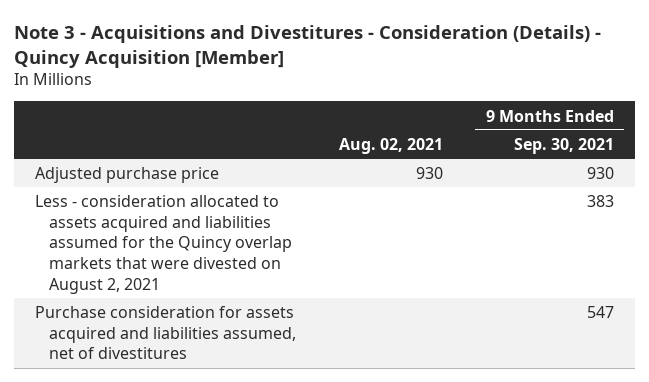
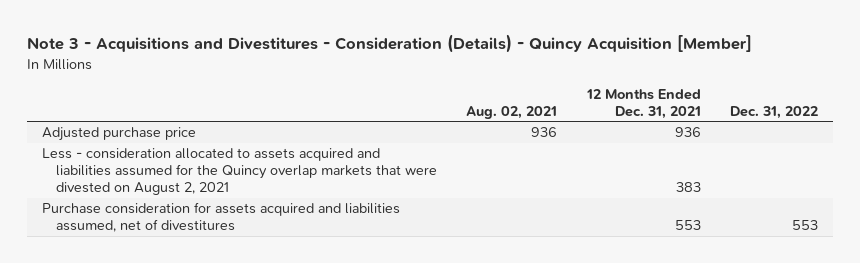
- | Aug. 02, 2021 | 9 Months Ended Sep. 30, 2021
+ | Aug. 02, 2021 | 12 Months Ended Dec. 31, 2021 | Dec. 31, 2022
- Adjusted purchase price | 930 | 930
+ Adjusted purchase price | 936 | 936 |

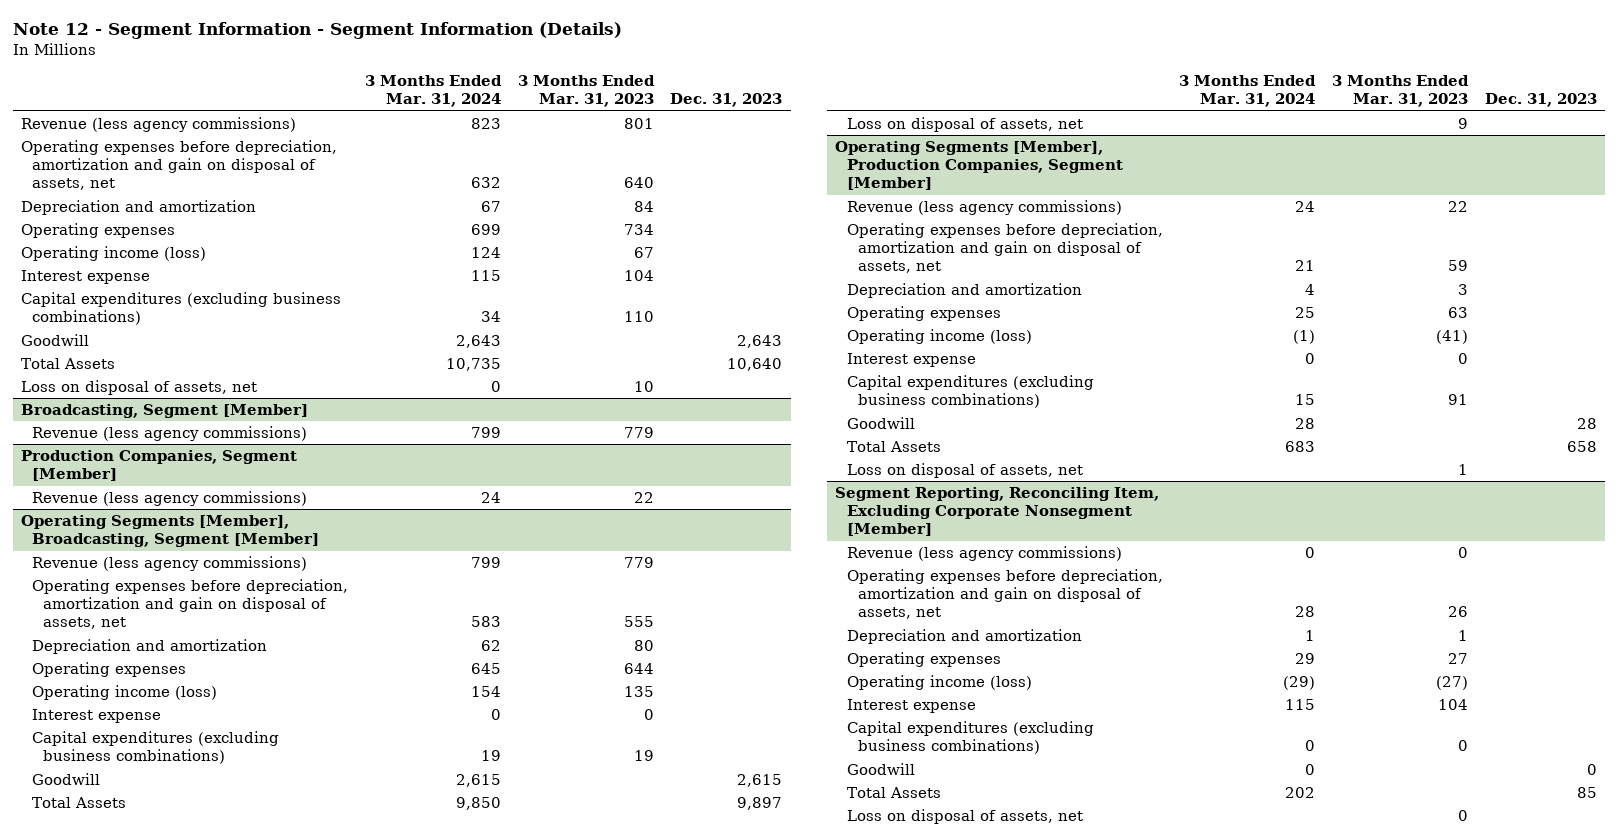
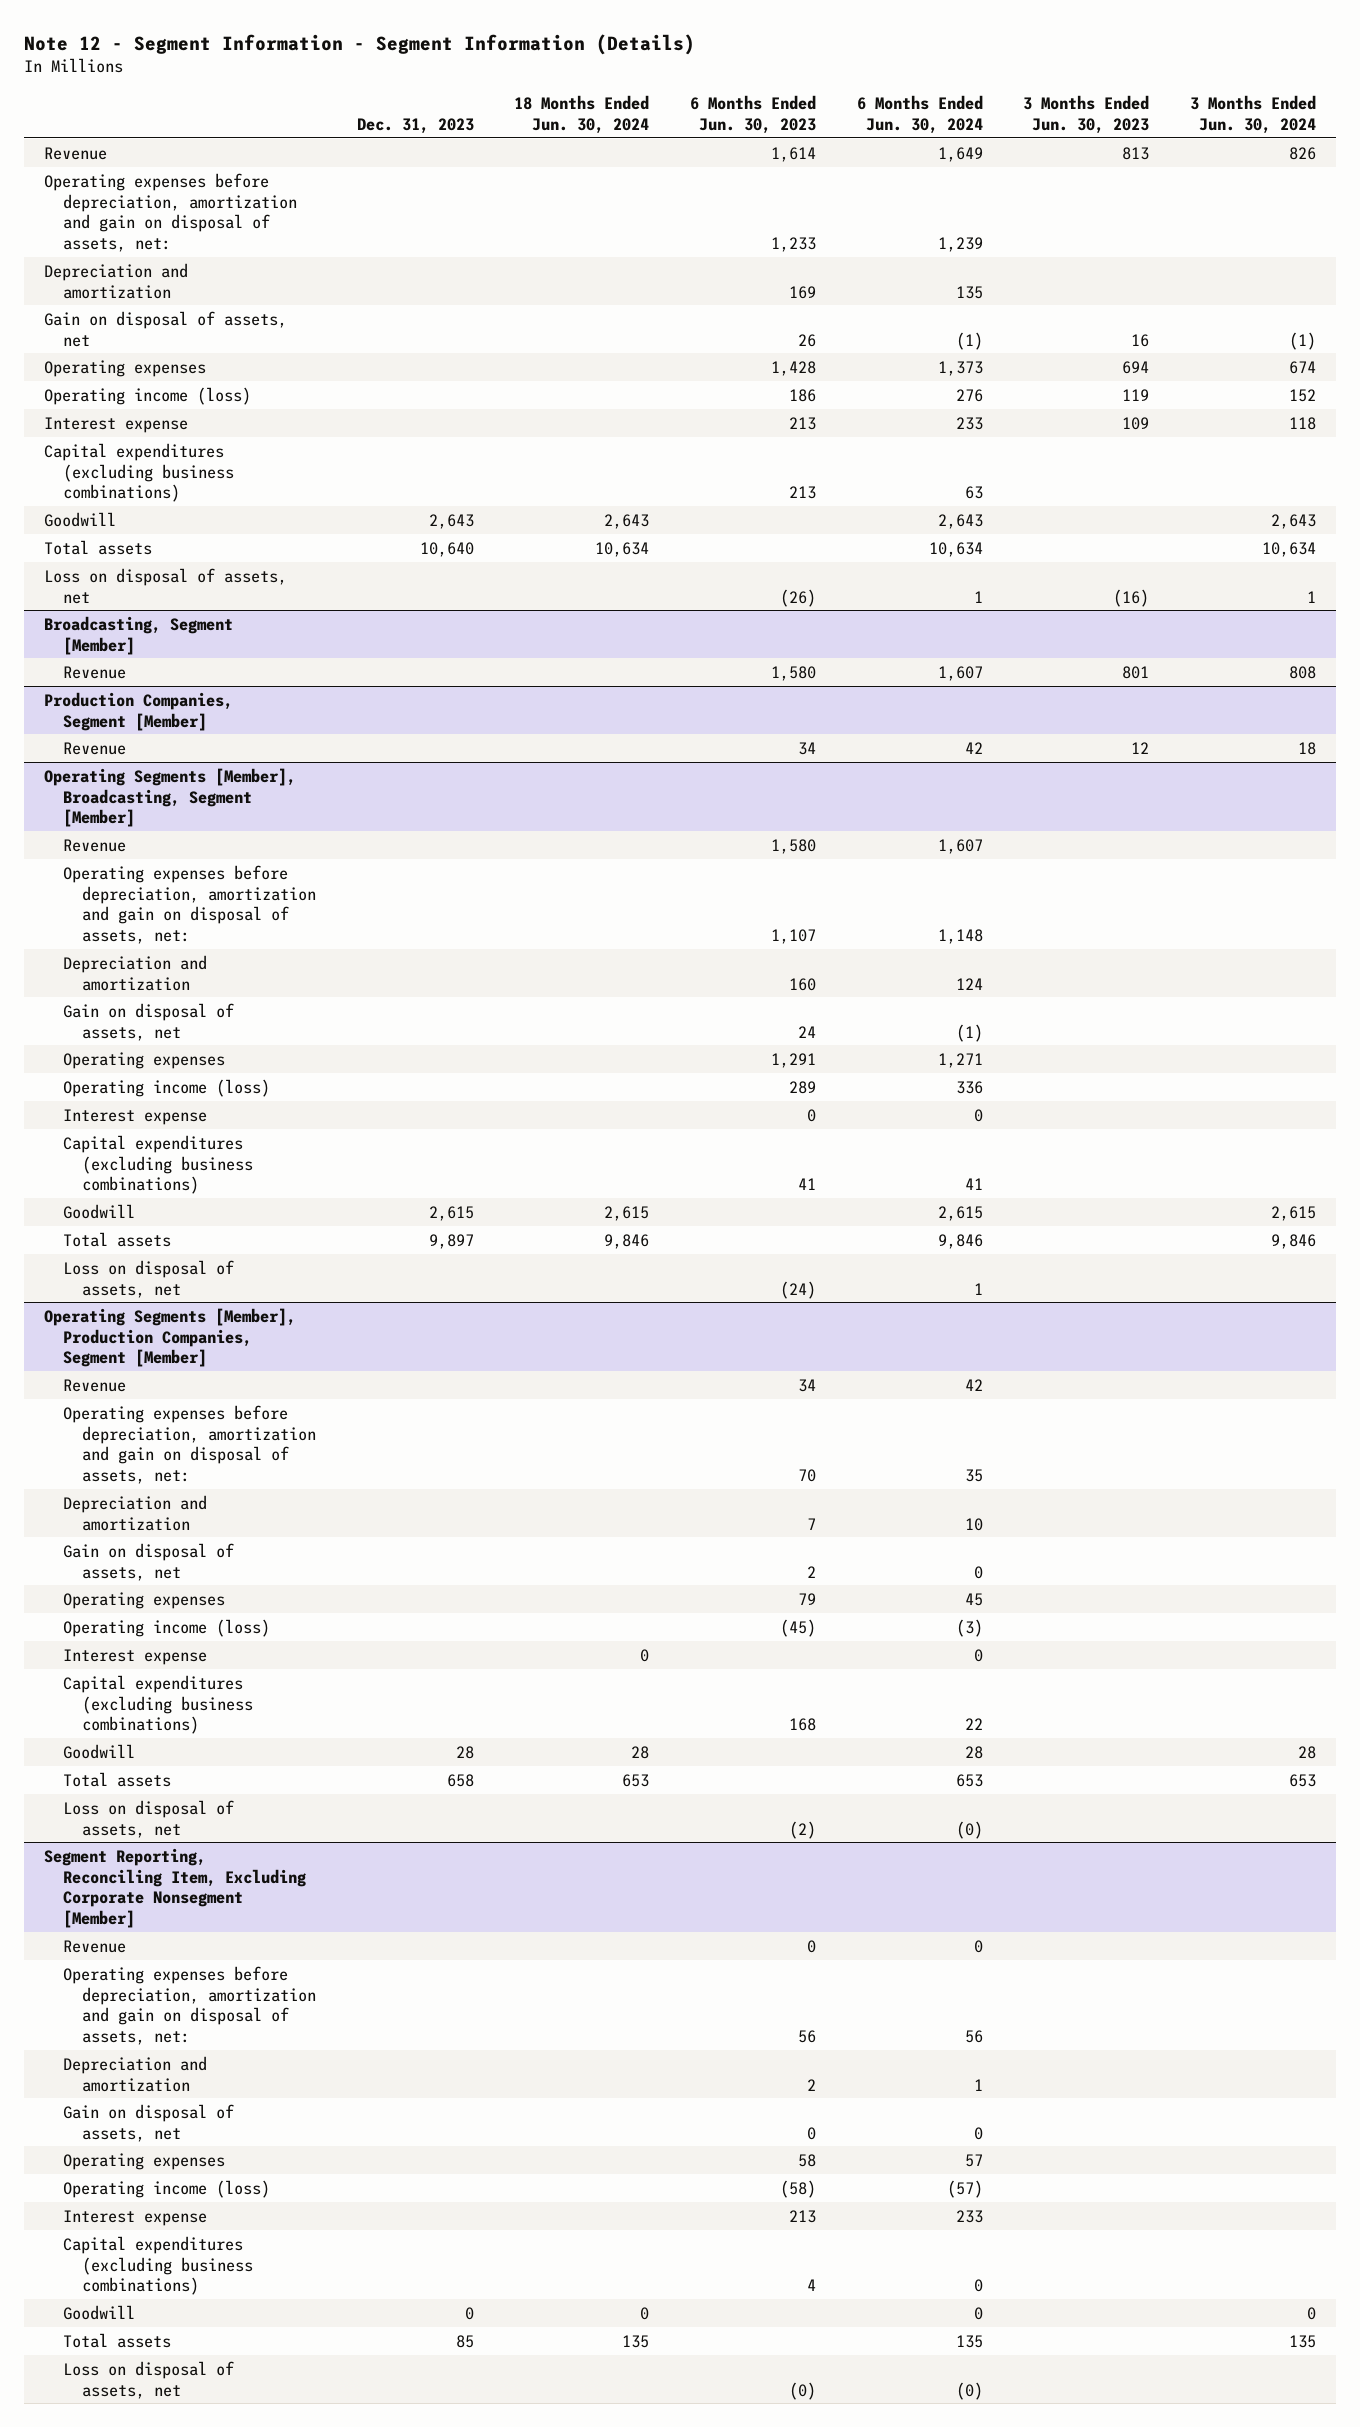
- | 3 Months Ended Mar. 31, 2024 | 3 Months Ended Mar. 31, 2023 | Dec. 31, 2023
+ | Dec. 31, 2023 | 18 Months Ended Jun. 30, 2024 | 6 Months Ended Jun. 30, 2023 | 6 Months Ended Jun. 30, 2024 | 3 Months Ended Jun. 30, 2023 | 3 Months Ended Jun. 30, 2024
- Revenue (less agency commissions) | 823 | 801 |
- Operating expenses before depreciation, amortization and gain on disposal of assets, net | 632 | 640 |
+ Revenue | | | 1,614 | 1,649 | 813 | 826
+ Operating expenses before depreciation, amortization and gain on disposal of assets, net: | | | 1,233 | 1,239 | |
+ Gain on disposal of assets, net | | | 26 | (1) | 16 | (1)
- Total Assets | 10,735 | | 10,640
+ Total assets | 10,640 | 10,634 | | 10,634 | | 10,634
@ Broadcasting, Segment [Member]
- Revenue (less agency commissions) | 799 | 779 |
+ Revenue | | | 1,580 | 1,607 | 801 | 808
@ Production Companies, Segment [Member]
- Revenue (less agency commissions) | 24 | 22 |
+ Revenue | | | 34 | 42 | 12 | 18
@ Operating Segments [Member], Broadcasting, Segment [Member]
- Revenue (less agency commissions) | 799 | 779 |
- Operating expenses before depreciation, amortization and gain on disposal of assets, net | 583 | 555 |
+ Revenue | | | 1,580 | 1,607 | |
+ Operating expenses before depreciation, amortization and gain on disposal of assets, net: | | | 1,107 | 1,148 | |
+ Gain on disposal of assets, net | | | 24 | (1) | |
- Total Assets | 9,850 | | 9,897
+ Total assets | 9,897 | 9,846 | | 9,846 | | 9,846
@ Operating Segments [Member], Production Companies, Segment [Member]
- Revenue (less agency commissions) | 24 | 22 |
- Operating expenses before depreciation, amortization and gain on disposal of assets, net | 21 | 59 |
+ Revenue | | | 34 | 42 | |
+ Operating expenses before depreciation, amortization and gain on disposal of assets, net: | | | 70 | 35 | |
+ Gain on disposal of assets, net | | | 2 | 0 | |
- Total Assets | 683 | | 658
+ Total assets | 658 | 653 | | 653 | | 653
@ Segment Reporting, Reconciling Item, Excluding Corporate Nonsegment [Member]
- Revenue (less agency commissions) | 0 | 0 |
- Operating expenses before depreciation, amortization and gain on disposal of assets, net | 28 | 26 |
+ Revenue | | | 0 | 0 | |
+ Operating expenses before depreciation, amortization and gain on disposal of assets, net: | | | 56 | 56 | |
+ Gain on disposal of assets, net | | | 0 | 0 | |
- Total Assets | 202 | | 85
+ Total assets | 85 | 135 | | 135 | | 135

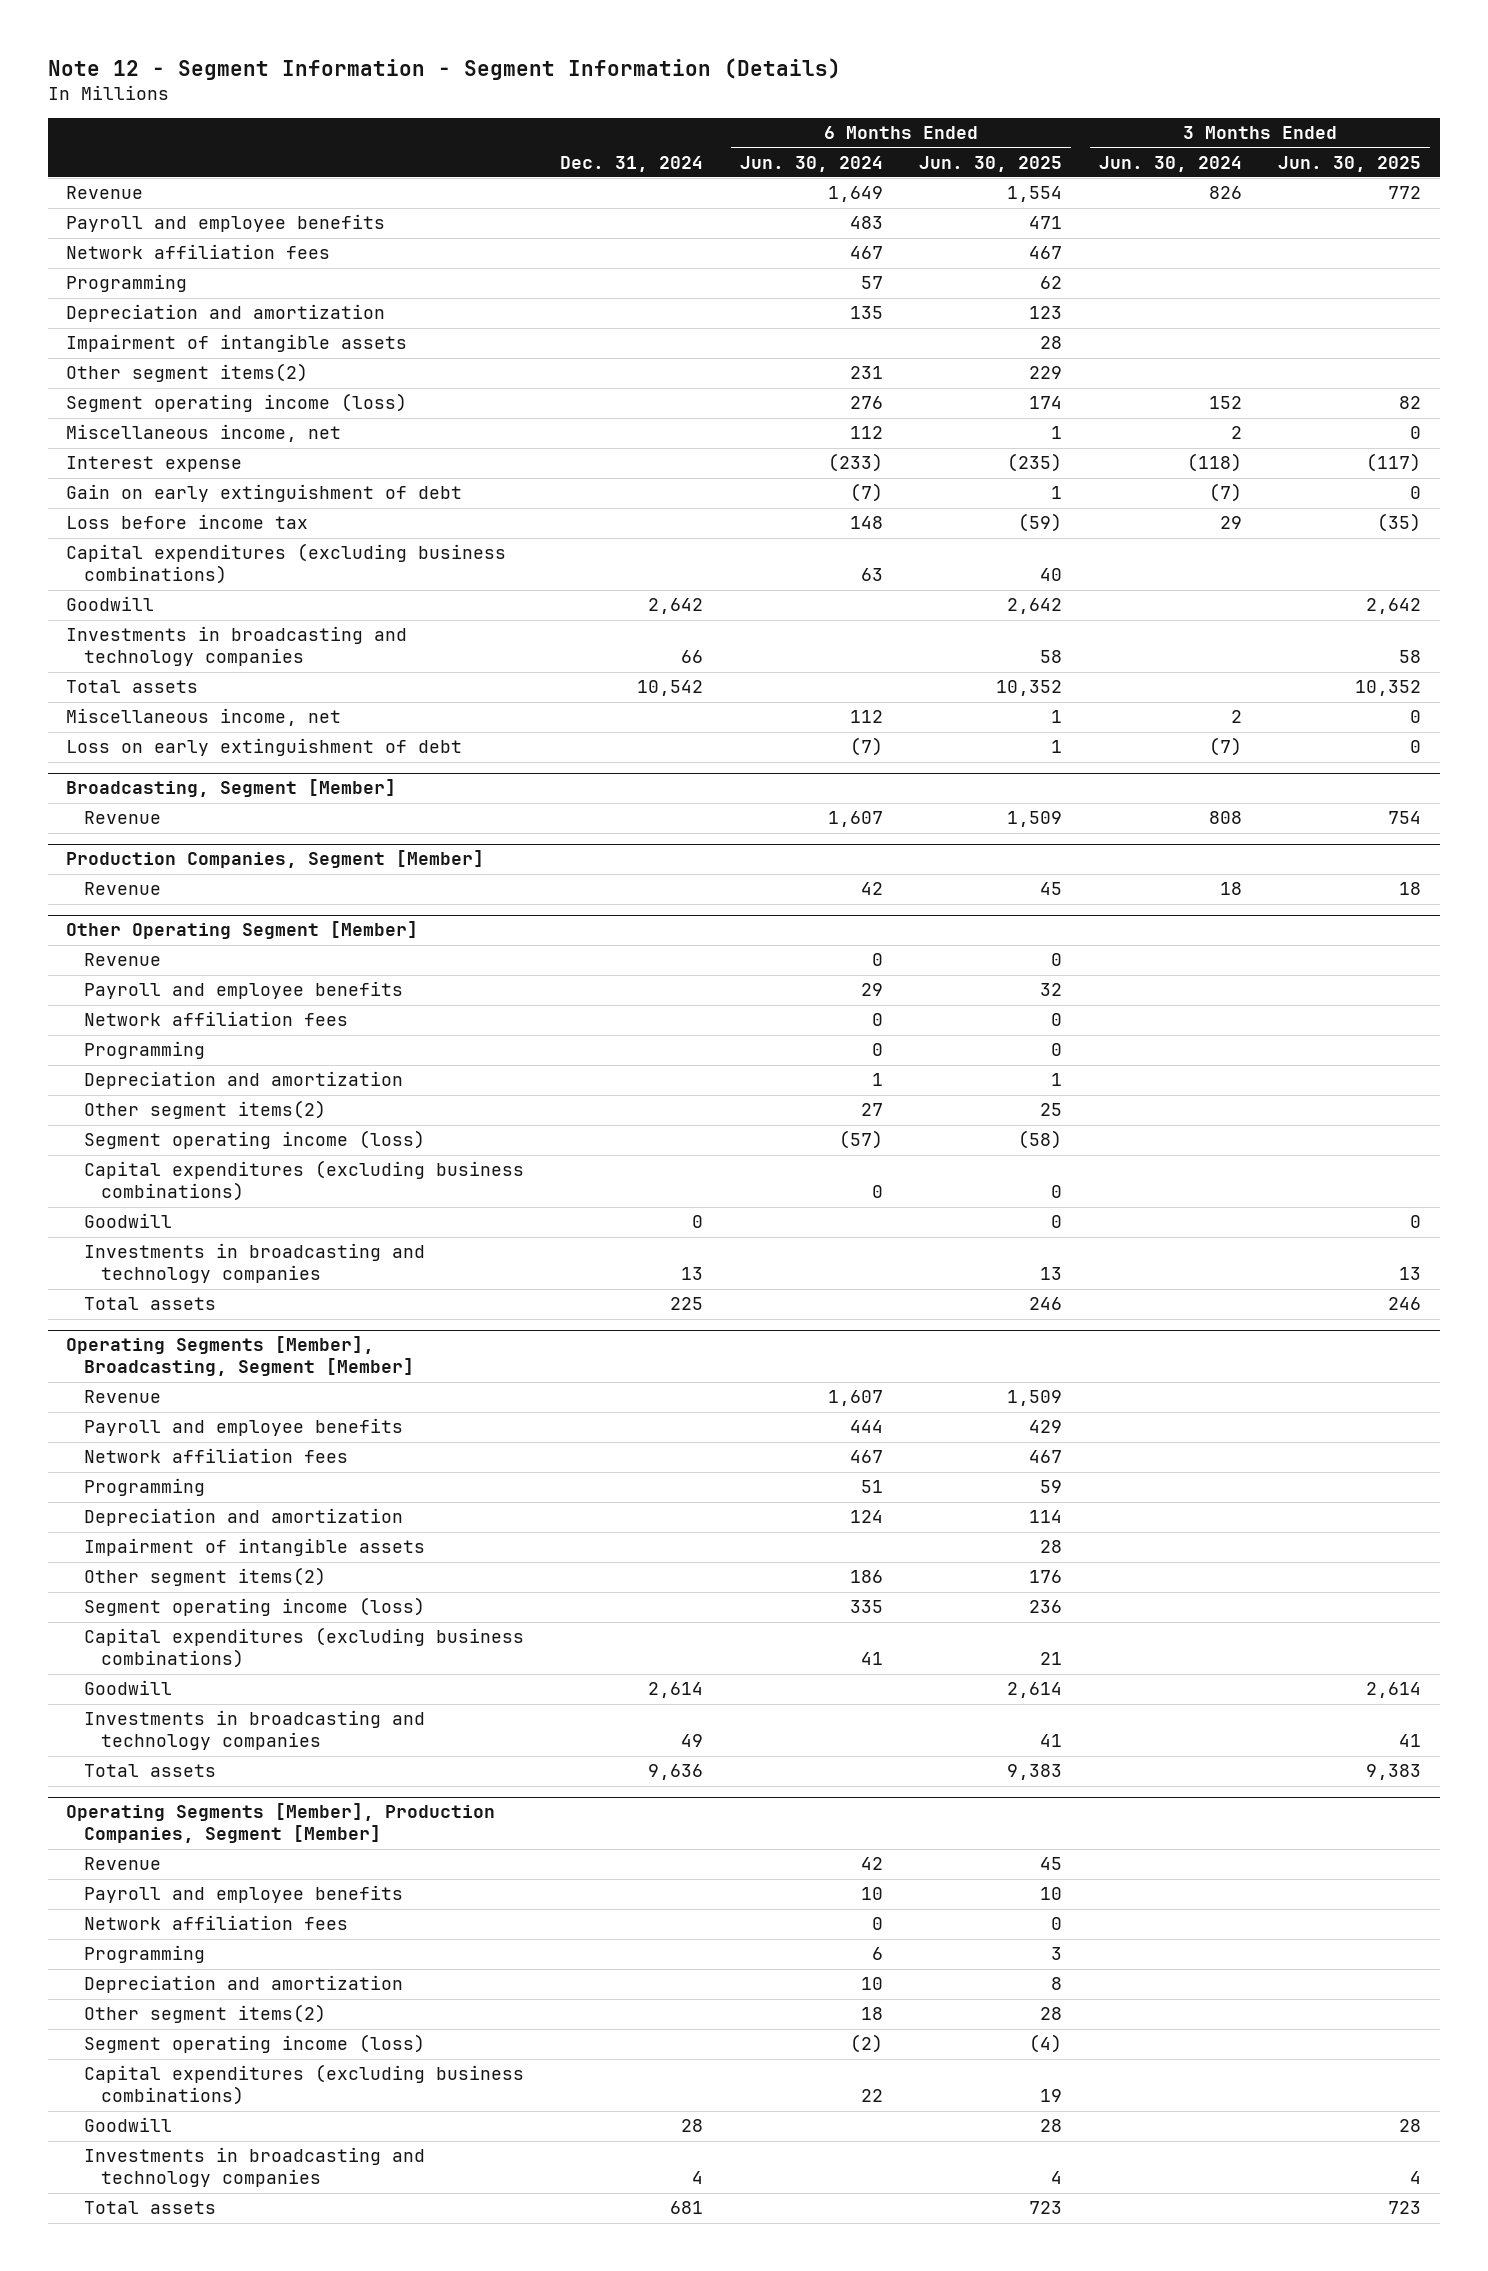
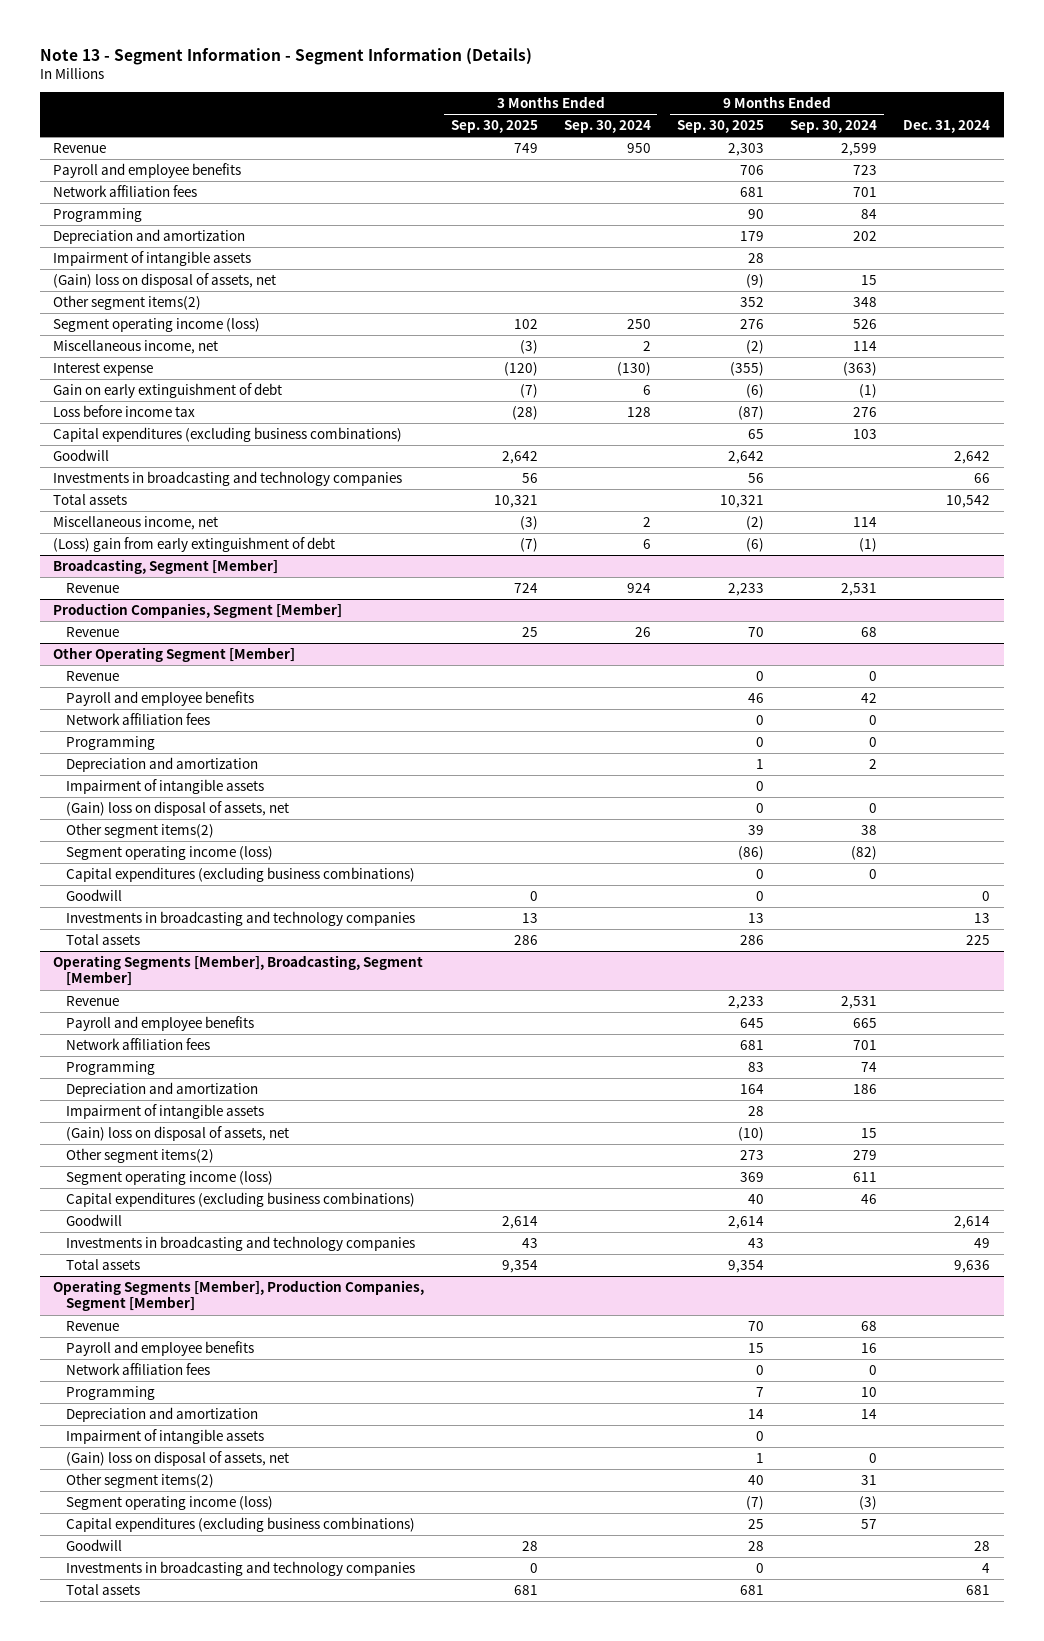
- Note 12 - Segment Information - Segment Information (Details)
+ Note 13 - Segment Information - Segment Information (Details)
- | Dec. 31, 2024 | 6 Months Ended Jun. 30, 2024 | 6 Months Ended Jun. 30, 2025 | 3 Months Ended Jun. 30, 2024 | 3 Months Ended Jun. 30, 2025
+ | 3 Months Ended Sep. 30, 2025 | 3 Months Ended Sep. 30, 2024 | 9 Months Ended Sep. 30, 2025 | 9 Months Ended Sep. 30, 2024 | Dec. 31, 2024
+ (Gain) loss on disposal of assets, net | | | (9) | 15 |
- Loss on early extinguishment of debt | | (7) | 1 | (7) | 0
+ (Loss) gain from early extinguishment of debt | (7) | 6 | (6) | (1) |
@ Other Operating Segment [Member]
+ Impairment of intangible assets | | | 0 | |
+ (Gain) loss on disposal of assets, net | | | 0 | 0 |
@ Operating Segments [Member], Broadcasting, Segment [Member]
+ (Gain) loss on disposal of assets, net | | | (10) | 15 |
@ Operating Segments [Member], Production Companies, Segment [Member]
+ Impairment of intangible assets | | | 0 | |
+ (Gain) loss on disposal of assets, net | | | 1 | 0 |

